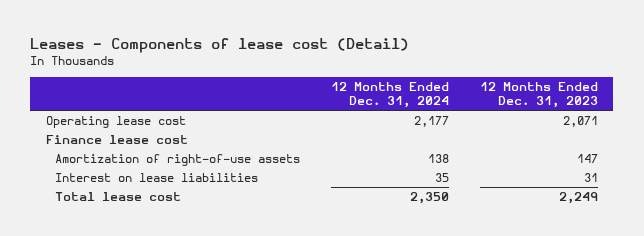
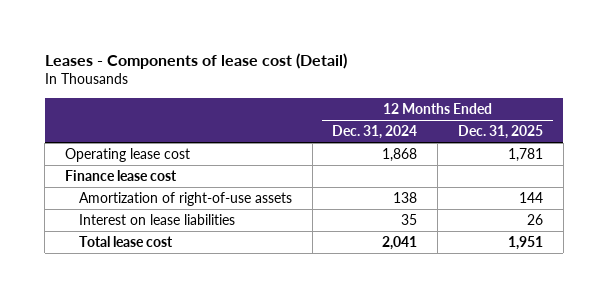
- | 12 Months Ended Dec. 31, 2024 | 12 Months Ended Dec. 31, 2023
+ | 12 Months Ended Dec. 31, 2024 | 12 Months Ended Dec. 31, 2025
- Operating lease cost | 2,177 | 2,071
+ Operating lease cost | 1,868 | 1,781
- Total lease cost | 2,350 | 2,249
+ Total lease cost | 2,041 | 1,951

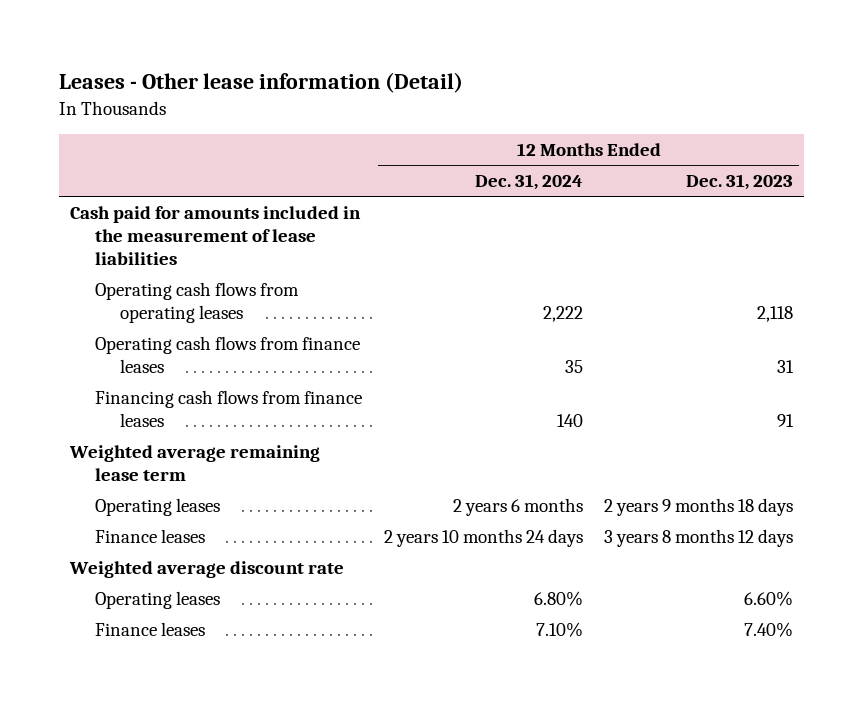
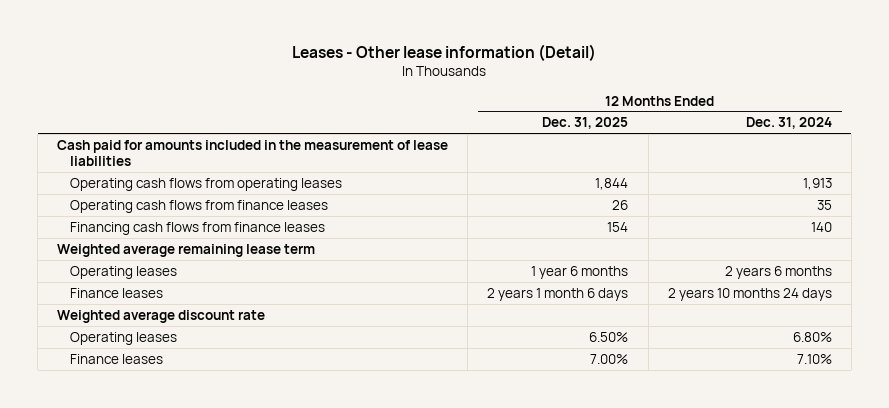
- | 12 Months Ended Dec. 31, 2024 | 12 Months Ended Dec. 31, 2023
+ | 12 Months Ended Dec. 31, 2025 | 12 Months Ended Dec. 31, 2024
- Operating cash flows from operating leases | 2,222 | 2,118
+ Operating cash flows from operating leases | 1,844 | 1,913

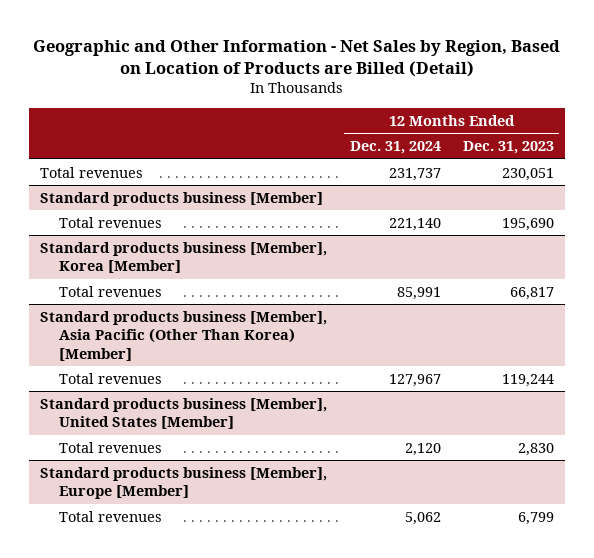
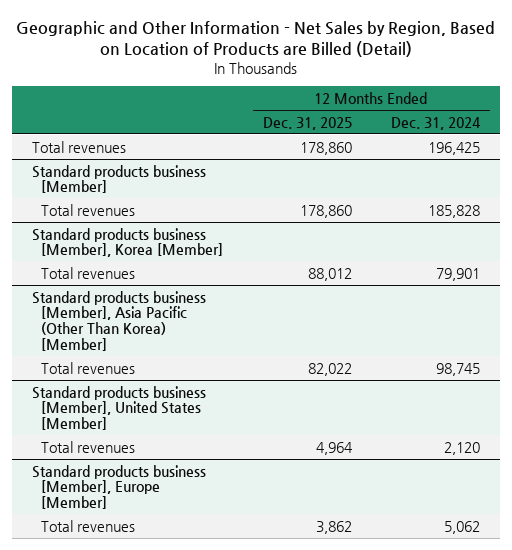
- | 12 Months Ended Dec. 31, 2024 | 12 Months Ended Dec. 31, 2023
+ | 12 Months Ended Dec. 31, 2025 | 12 Months Ended Dec. 31, 2024
- Total revenues | 231,737 | 230,051
+ Total revenues | 178,860 | 196,425
@ Standard products business [Member]
- Total revenues | 221,140 | 195,690
+ Total revenues | 178,860 | 185,828
@ Standard products business [Member], Korea [Member]
- Total revenues | 85,991 | 66,817
+ Total revenues | 88,012 | 79,901
@ Standard products business [Member], Asia Pacific (Other Than Korea) [Member]
- Total revenues | 127,967 | 119,244
+ Total revenues | 82,022 | 98,745

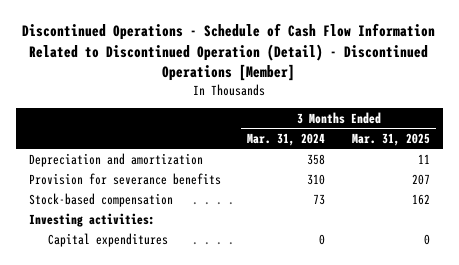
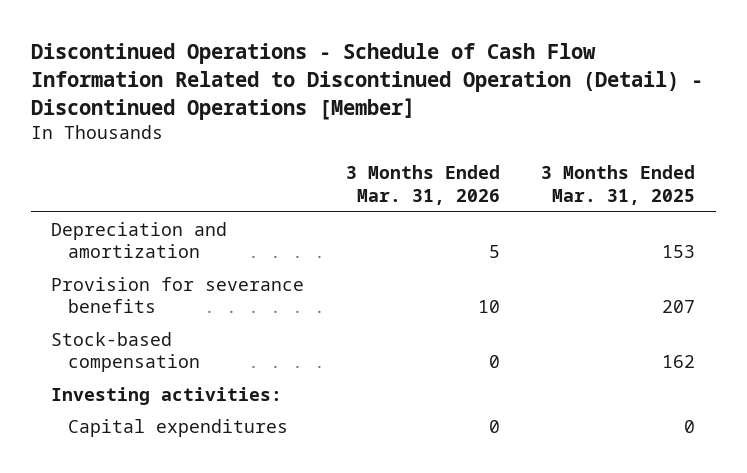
- | 3 Months Ended Mar. 31, 2024 | 3 Months Ended Mar. 31, 2025
+ | 3 Months Ended Mar. 31, 2026 | 3 Months Ended Mar. 31, 2025
- Depreciation and amortization | 358 | 11
+ Depreciation and amortization | 5 | 153

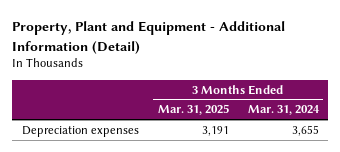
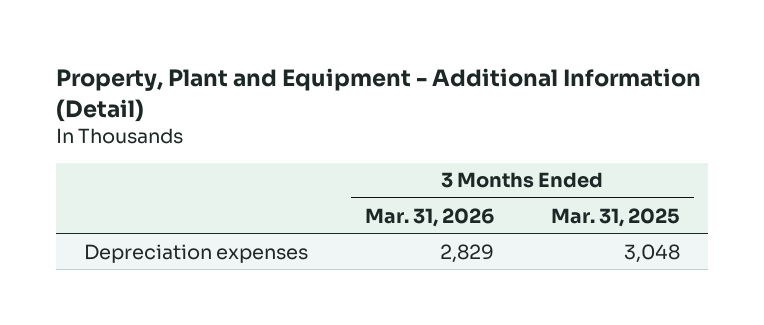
- | 3 Months Ended Mar. 31, 2025 | 3 Months Ended Mar. 31, 2024
+ | 3 Months Ended Mar. 31, 2026 | 3 Months Ended Mar. 31, 2025
- Depreciation expenses | 3,191 | 3,655
+ Depreciation expenses | 2,829 | 3,048

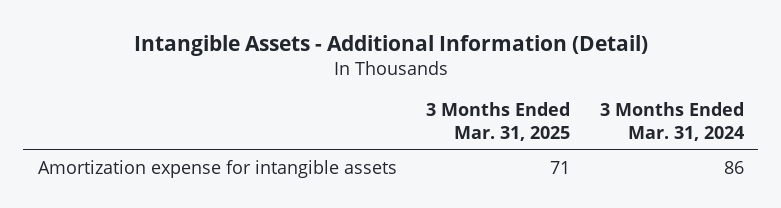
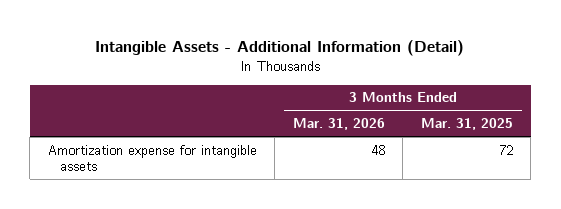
- | 3 Months Ended Mar. 31, 2025 | 3 Months Ended Mar. 31, 2024
+ | 3 Months Ended Mar. 31, 2026 | 3 Months Ended Mar. 31, 2025
- Amortization expense for intangible assets | 71 | 86
+ Amortization expense for intangible assets | 48 | 72

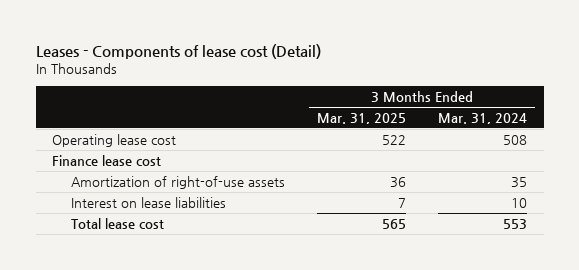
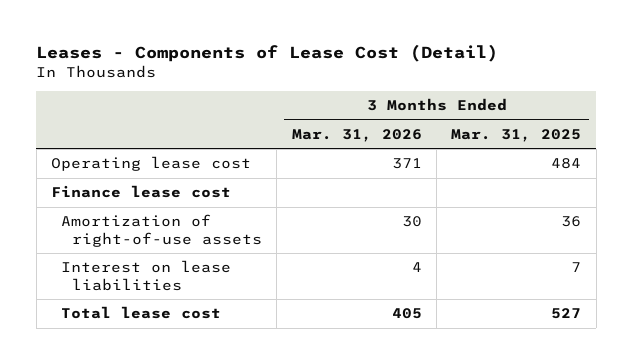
- Leases - Components of lease cost (Detail)
+ Leases - Components of Lease Cost (Detail)
- | 3 Months Ended Mar. 31, 2025 | 3 Months Ended Mar. 31, 2024
+ | 3 Months Ended Mar. 31, 2026 | 3 Months Ended Mar. 31, 2025
- Operating lease cost | 522 | 508
+ Operating lease cost | 371 | 484
- Total lease cost | 565 | 553
+ Total lease cost | 405 | 527

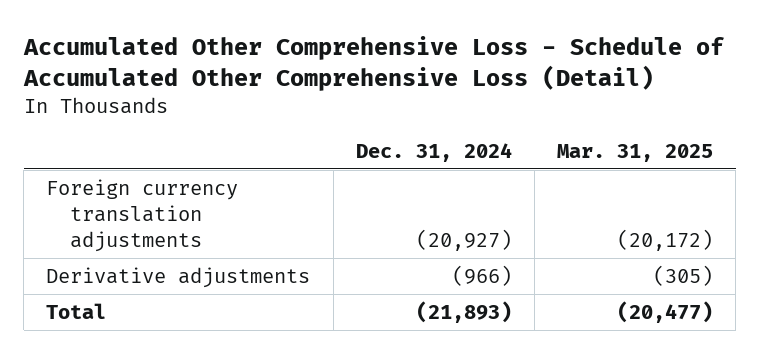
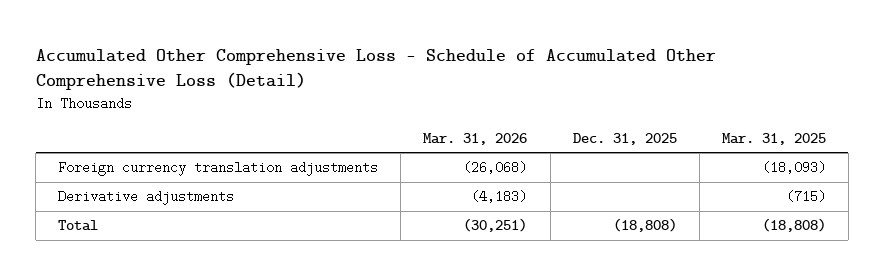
- | Dec. 31, 2024 | Mar. 31, 2025
+ | Mar. 31, 2026 | Dec. 31, 2025 | Mar. 31, 2025
- Foreign currency translation adjustments | (20,927) | (20,172)
- Derivative adjustments | (966) | (305)
- Total | (21,893) | (20,477)
+ Foreign currency translation adjustments | (26,068) | | (18,093)
+ Derivative adjustments | (4,183) | | (715)
+ Total | (30,251) | (18,808) | (18,808)

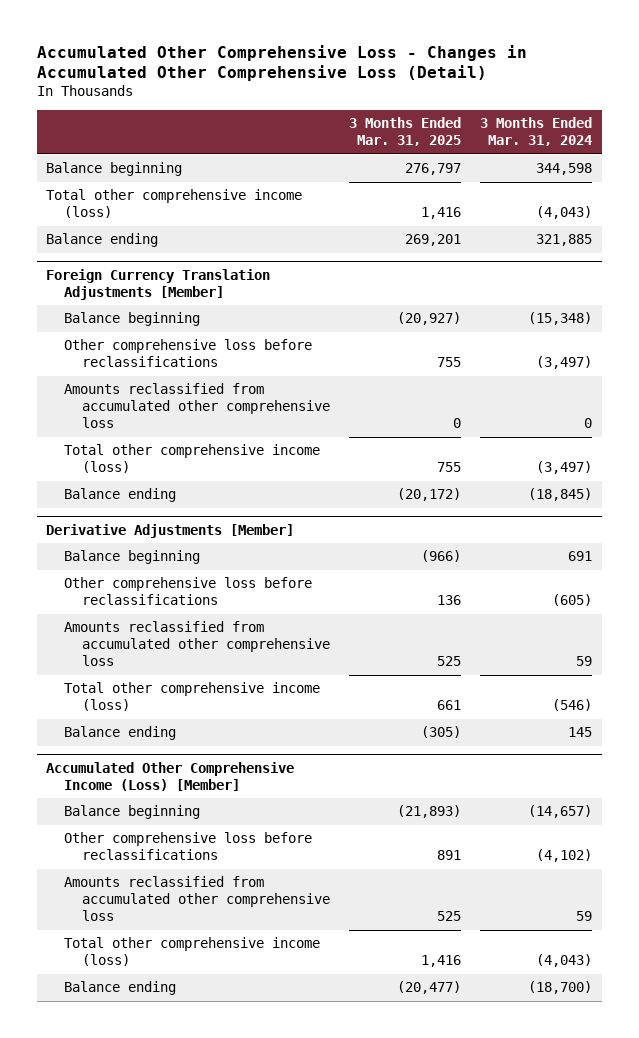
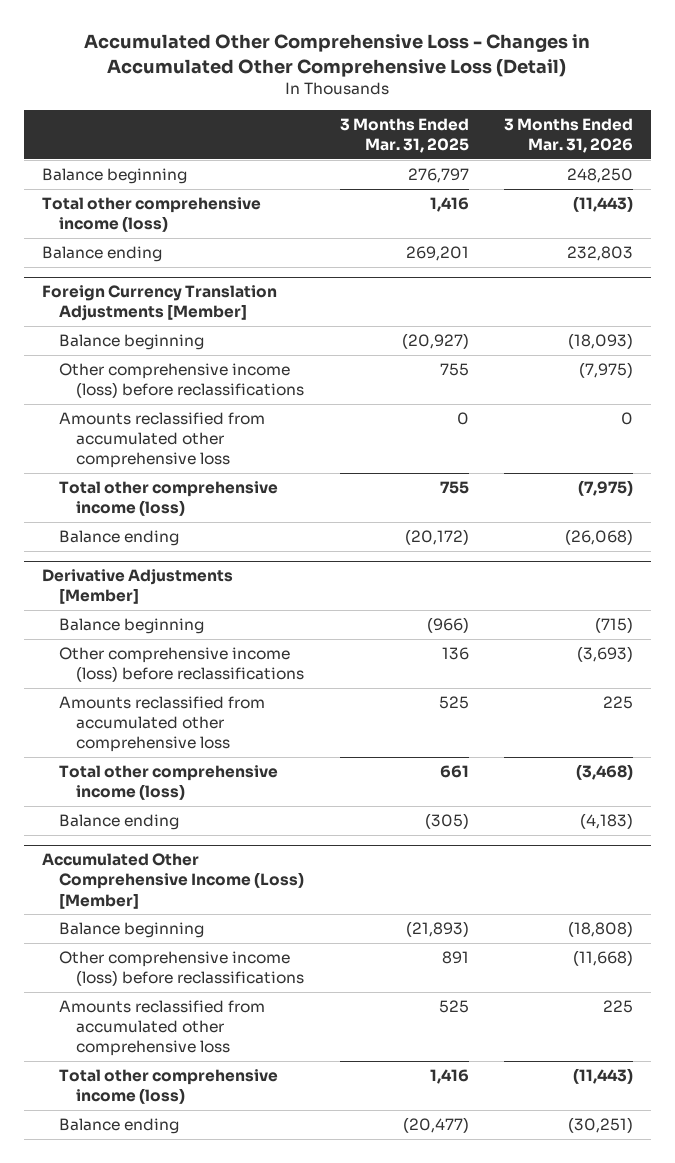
- | 3 Months Ended Mar. 31, 2025 | 3 Months Ended Mar. 31, 2024
+ | 3 Months Ended Mar. 31, 2025 | 3 Months Ended Mar. 31, 2026
@ Foreign Currency Translation Adjustments [Member]
- Other comprehensive loss before reclassifications | 755 | (3,497)
+ Other comprehensive income (loss) before reclassifications | 755 | (7,975)
@ Derivative Adjustments [Member]
- Other comprehensive loss before reclassifications | 136 | (605)
+ Other comprehensive income (loss) before reclassifications | 136 | (3,693)
@ Accumulated Other Comprehensive Income (Loss) [Member]
- Other comprehensive loss before reclassifications | 891 | (4,102)
+ Other comprehensive income (loss) before reclassifications | 891 | (11,668)

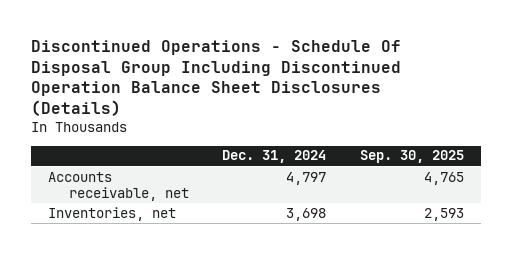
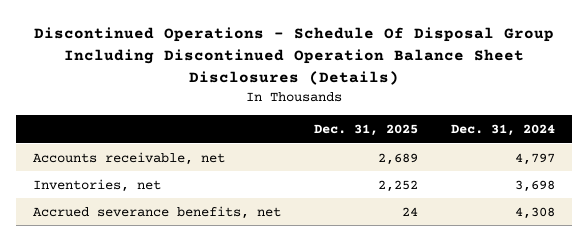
- | Dec. 31, 2024 | Sep. 30, 2025
+ | Dec. 31, 2025 | Dec. 31, 2024
+ Accrued severance benefits, net | 24 | 4,308

